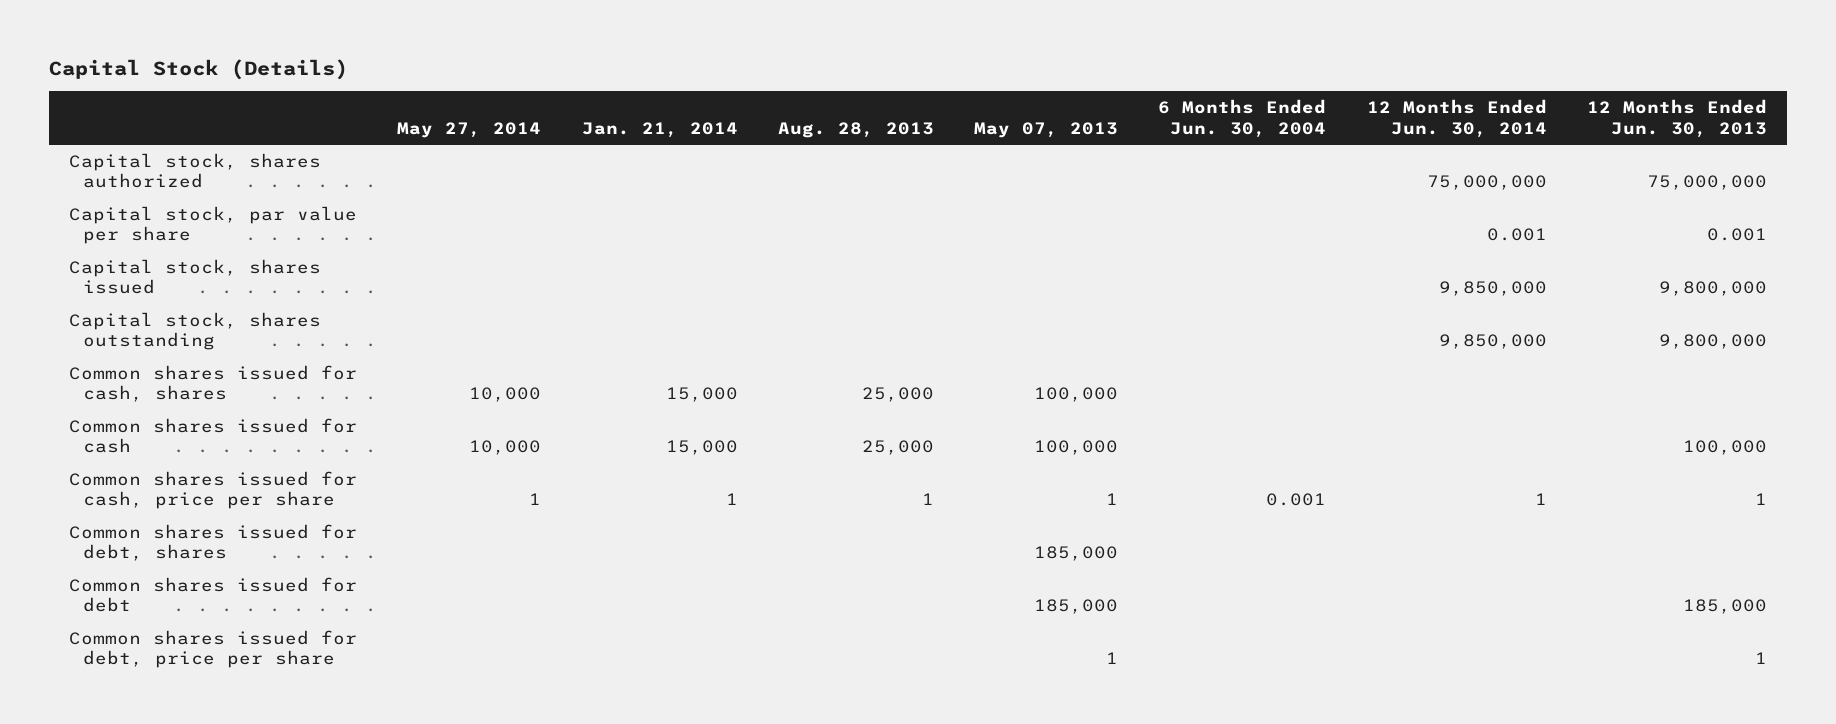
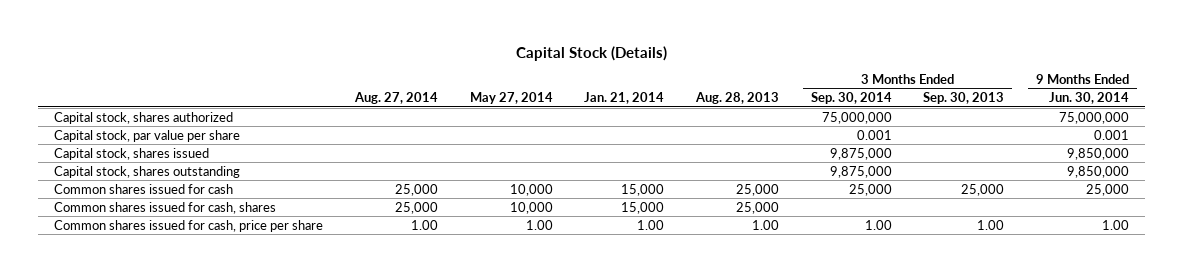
- | May 27, 2014 | Jan. 21, 2014 | Aug. 28, 2013 | May 07, 2013 | 6 Months Ended Jun. 30, 2004 | 12 Months Ended Jun. 30, 2014 | 12 Months Ended Jun. 30, 2013
+ | Aug. 27, 2014 | May 27, 2014 | Jan. 21, 2014 | Aug. 28, 2013 | 3 Months Ended Sep. 30, 2014 | 3 Months Ended Sep. 30, 2013 | 9 Months Ended Jun. 30, 2014
- Common shares issued for cash, price per share | 1 | 1 | 1 | 1 | 0.001 | 1 | 1
- Common shares issued for debt, shares | | | | 185,000 | | |
- Common shares issued for debt | | | | 185,000 | | | 185,000
- Common shares issued for debt, price per share | | | | 1 | | | 1
moved down: Common shares issued for cash, shares | 25,000 | 10,000 | 15,000 | 25,000 | | |
+ Common shares issued for cash, price per share | 1.00 | 1.00 | 1.00 | 1.00 | 1.00 | 1.00 | 1.00

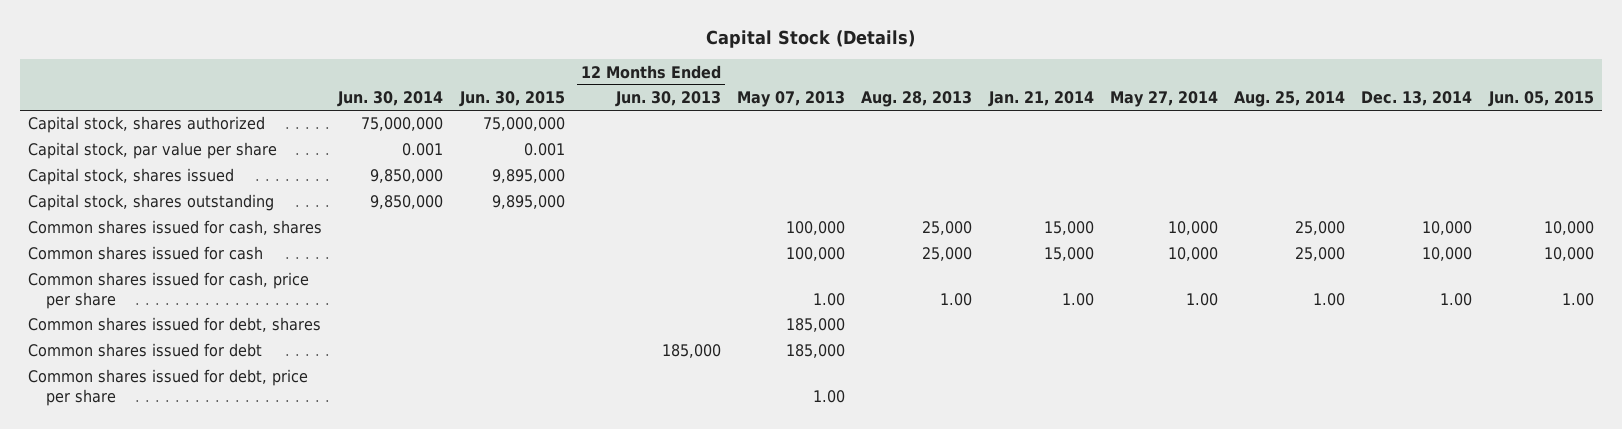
- | Aug. 27, 2014 | May 27, 2014 | Jan. 21, 2014 | Aug. 28, 2013 | 3 Months Ended Sep. 30, 2014 | 3 Months Ended Sep. 30, 2013 | 9 Months Ended Jun. 30, 2014
+ | Jun. 30, 2014 | Jun. 30, 2015 | 12 Months Ended Jun. 30, 2013 | May 07, 2013 | Aug. 28, 2013 | Jan. 21, 2014 | May 27, 2014 | Aug. 25, 2014 | Dec. 13, 2014 | Jun. 05, 2015
moved down: Common shares issued for cash | | | | 100,000 | 25,000 | 15,000 | 10,000 | 25,000 | 10,000 | 10,000
+ Common shares issued for debt, shares | | | | 185,000 | | | | | |
+ Common shares issued for debt | | | 185,000 | 185,000 | | | | | |
+ Common shares issued for debt, price per share | | | | 1.00 | | | | | |

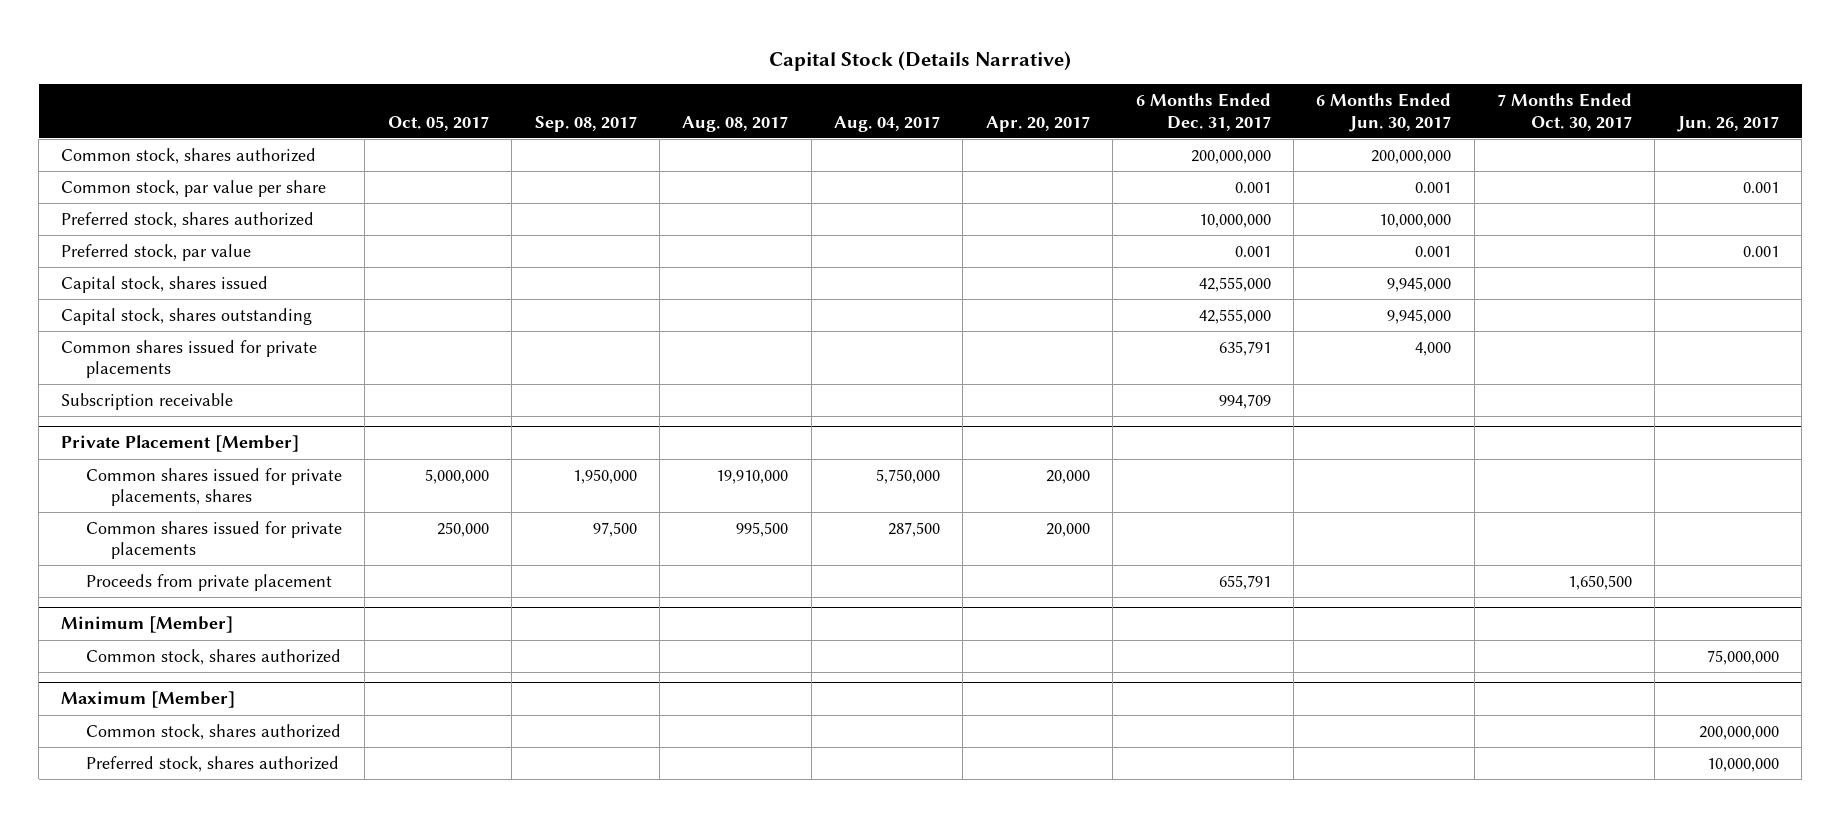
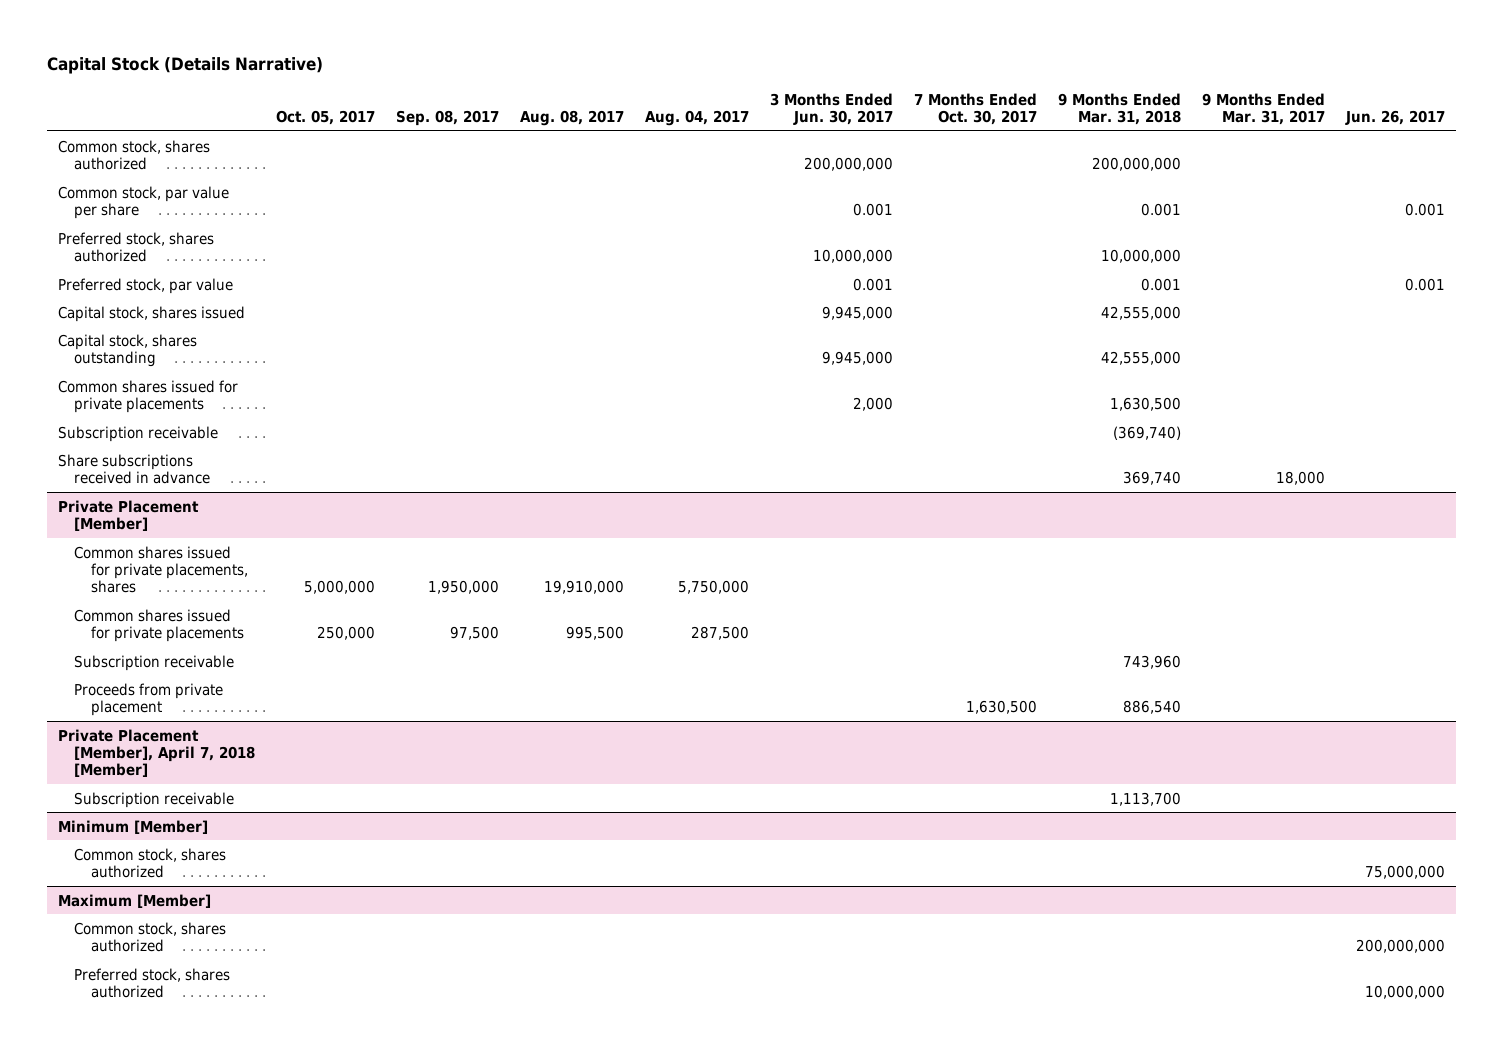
- | Oct. 05, 2017 | Sep. 08, 2017 | Aug. 08, 2017 | Aug. 04, 2017 | Apr. 20, 2017 | 6 Months Ended Dec. 31, 2017 | 6 Months Ended Jun. 30, 2017 | 7 Months Ended Oct. 30, 2017 | Jun. 26, 2017
+ | Oct. 05, 2017 | Sep. 08, 2017 | Aug. 08, 2017 | Aug. 04, 2017 | 3 Months Ended Jun. 30, 2017 | 7 Months Ended Oct. 30, 2017 | 9 Months Ended Mar. 31, 2018 | 9 Months Ended Mar. 31, 2017 | Jun. 26, 2017
+ Share subscriptions received in advance | | | | | | | 369,740 | 18,000 |
@ Private Placement [Member]
- Proceeds from private placement | | | | | | 655,791 | | 1,650,500 |
+ Subscription receivable | | | | | | | 743,960 | |
+ Proceeds from private placement | | | | | | 1,630,500 | 886,540 | |
+ Private Placement [Member], April 7, 2018 [Member]
+ Subscription receivable | | | | | | | 1,113,700 | |

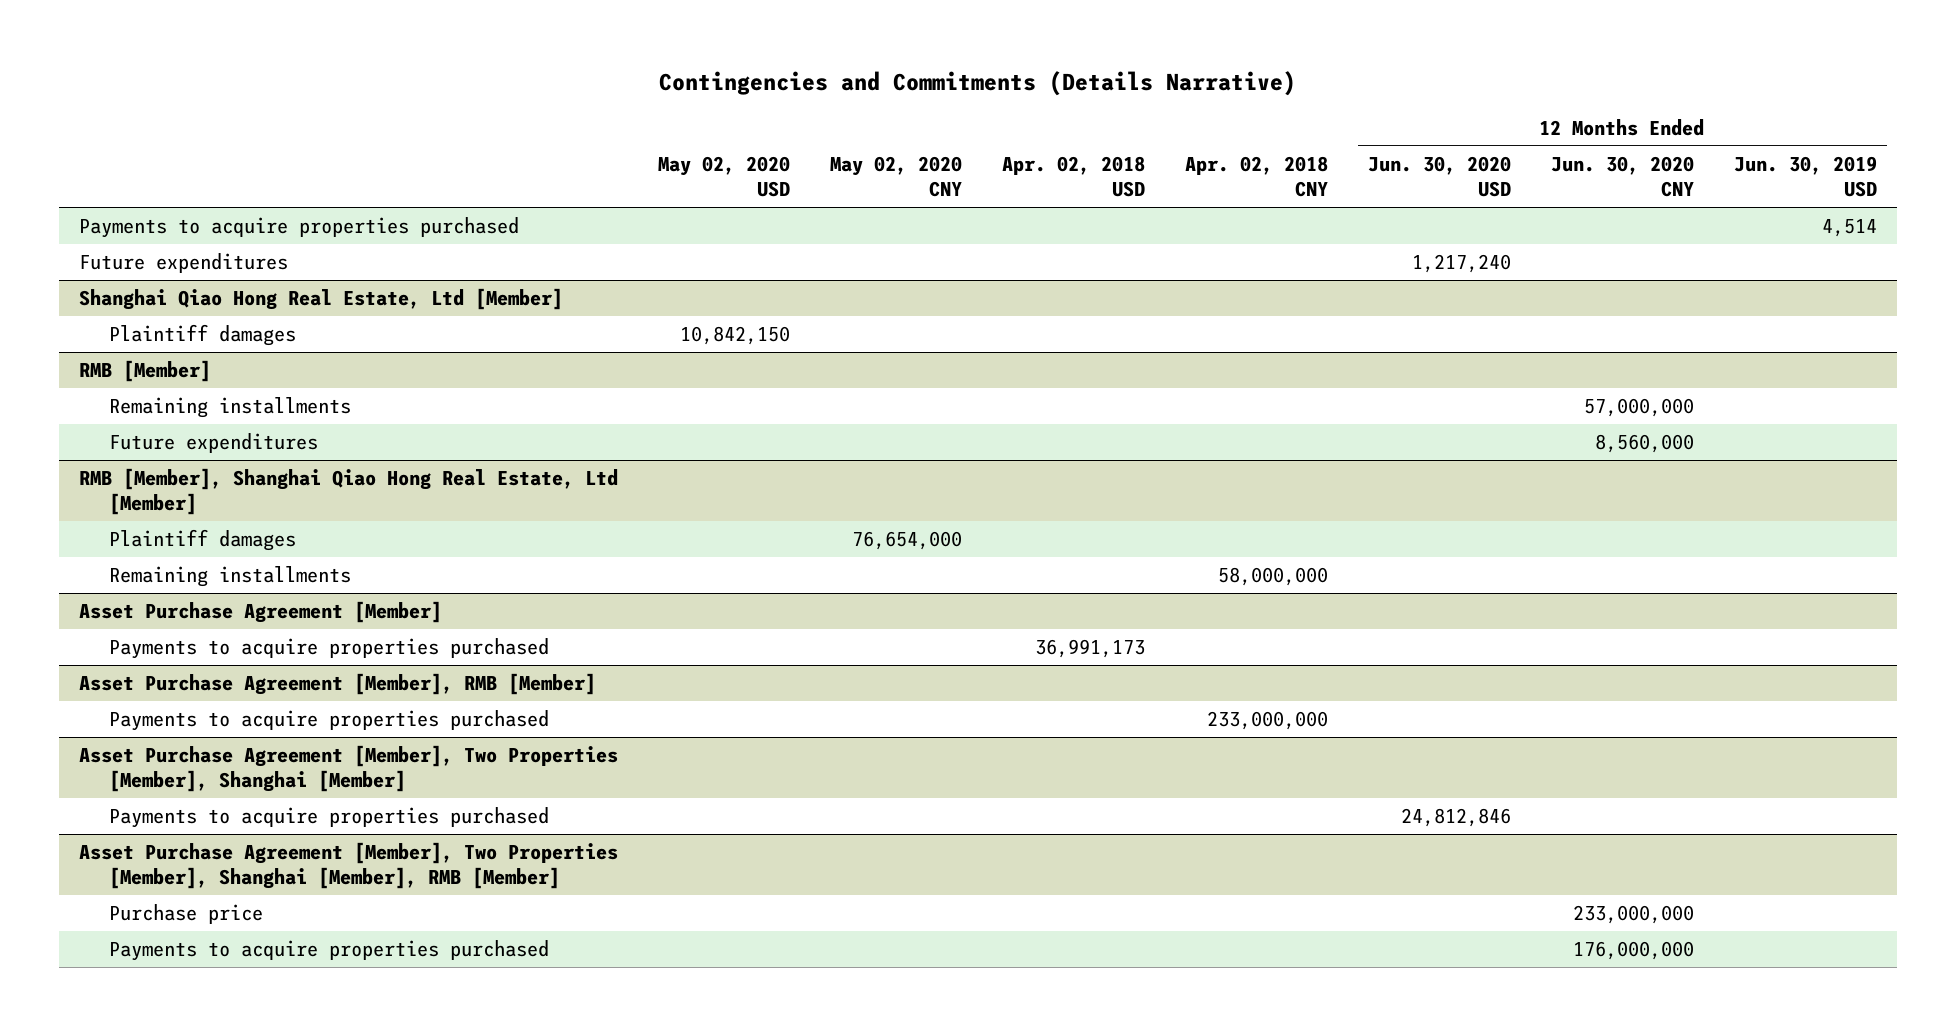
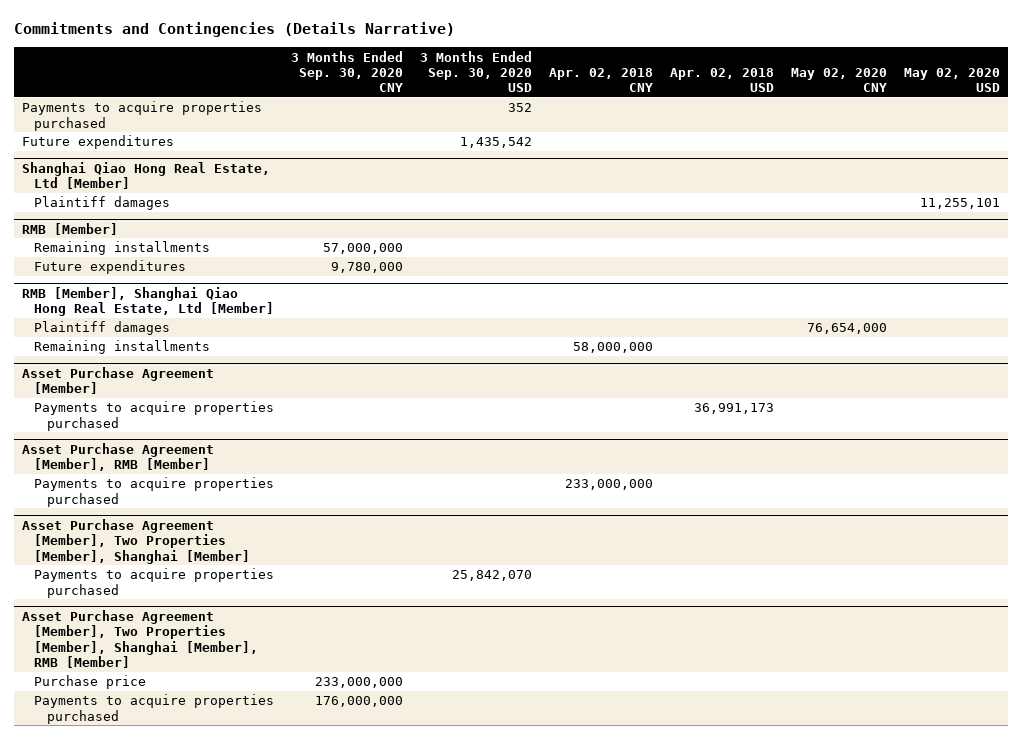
- Contingencies and Commitments (Details Narrative)
+ Commitments and Contingencies (Details Narrative)
- | May 02, 2020 USD | May 02, 2020 CNY | Apr. 02, 2018 USD | Apr. 02, 2018 CNY | 12 Months Ended Jun. 30, 2020 USD | 12 Months Ended Jun. 30, 2020 CNY | 12 Months Ended Jun. 30, 2019 USD
+ | 3 Months Ended Sep. 30, 2020 CNY | 3 Months Ended Sep. 30, 2020 USD | Apr. 02, 2018 CNY | Apr. 02, 2018 USD | May 02, 2020 CNY | May 02, 2020 USD
@ Shanghai Qiao Hong Real Estate, Ltd [Member]
- Plaintiff damages | 10,842,150 | | | | | |
+ Plaintiff damages | | | | | | 11,255,101

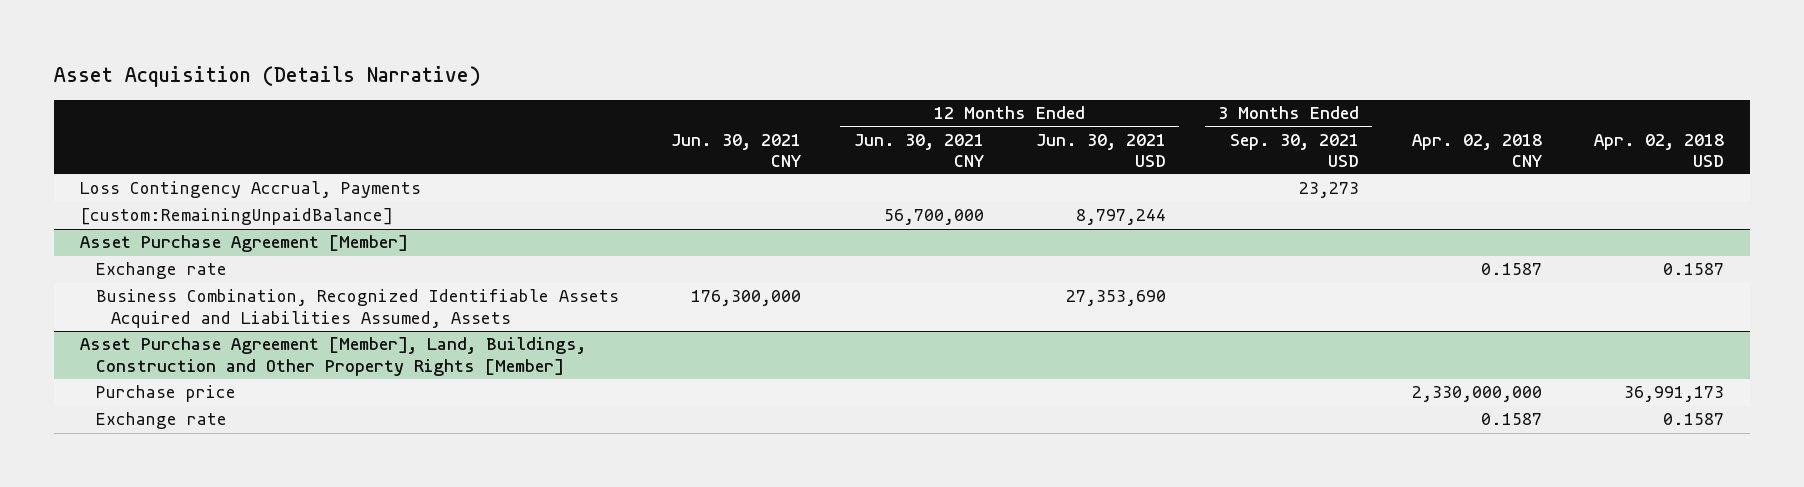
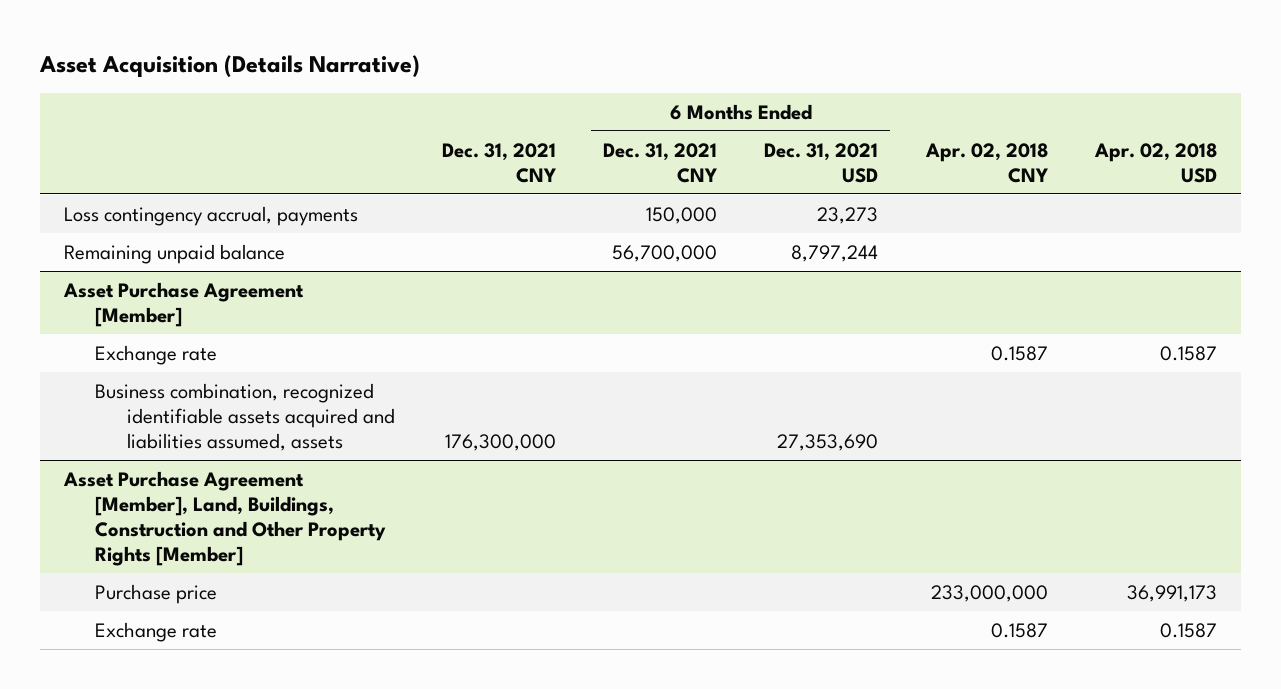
- | Jun. 30, 2021 CNY | 12 Months Ended Jun. 30, 2021 CNY | 12 Months Ended Jun. 30, 2021 USD | 3 Months Ended Sep. 30, 2021 USD | Apr. 02, 2018 CNY | Apr. 02, 2018 USD
+ | Dec. 31, 2021 CNY | 6 Months Ended Dec. 31, 2021 CNY | 6 Months Ended Dec. 31, 2021 USD | Apr. 02, 2018 CNY | Apr. 02, 2018 USD
- Loss Contingency Accrual, Payments | | | | 23,273 | |
- [custom:RemainingUnpaidBalance] | | 56,700,000 | 8,797,244 | | |
+ Loss contingency accrual, payments | | 150,000 | 23,273 | |
+ Remaining unpaid balance | | 56,700,000 | 8,797,244 | |
@ Asset Purchase Agreement [Member]
- Business Combination, Recognized Identifiable Assets Acquired and Liabilities Assumed, Assets | 176,300,000 | | 27,353,690 | | |
+ Business combination, recognized identifiable assets acquired and liabilities assumed, assets | 176,300,000 | | 27,353,690 | |
@ Asset Purchase Agreement [Member], Land, Buildings, Construction and Other Property Rights [Member]
- Purchase price | | | | | 2,330,000,000 | 36,991,173
+ Purchase price | | | | 233,000,000 | 36,991,173

